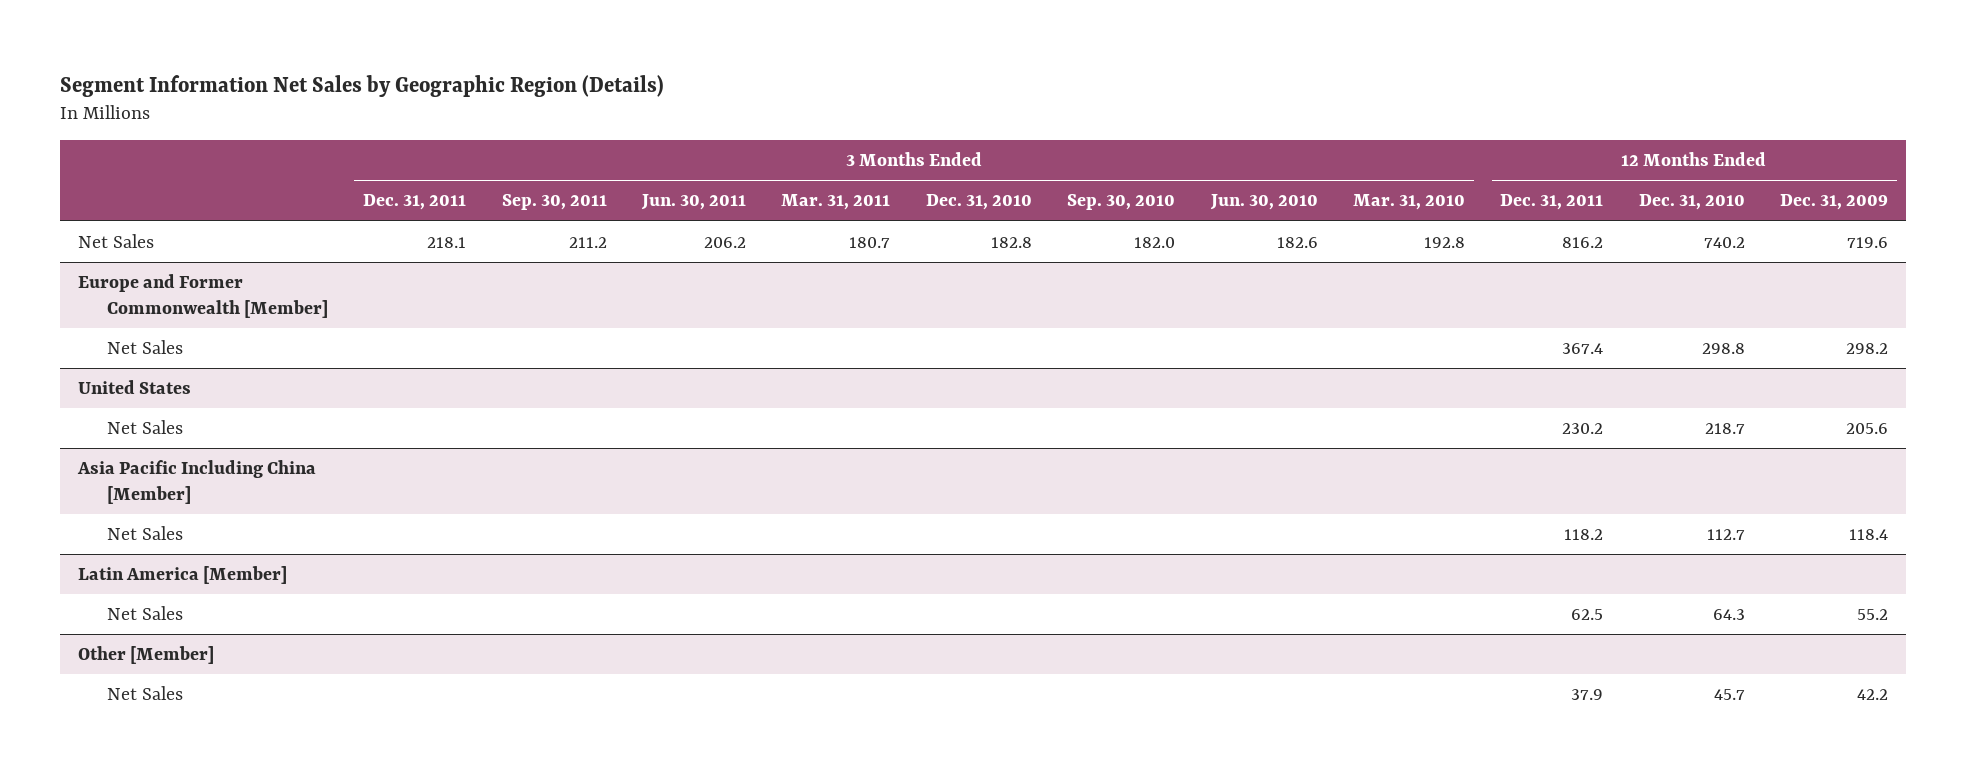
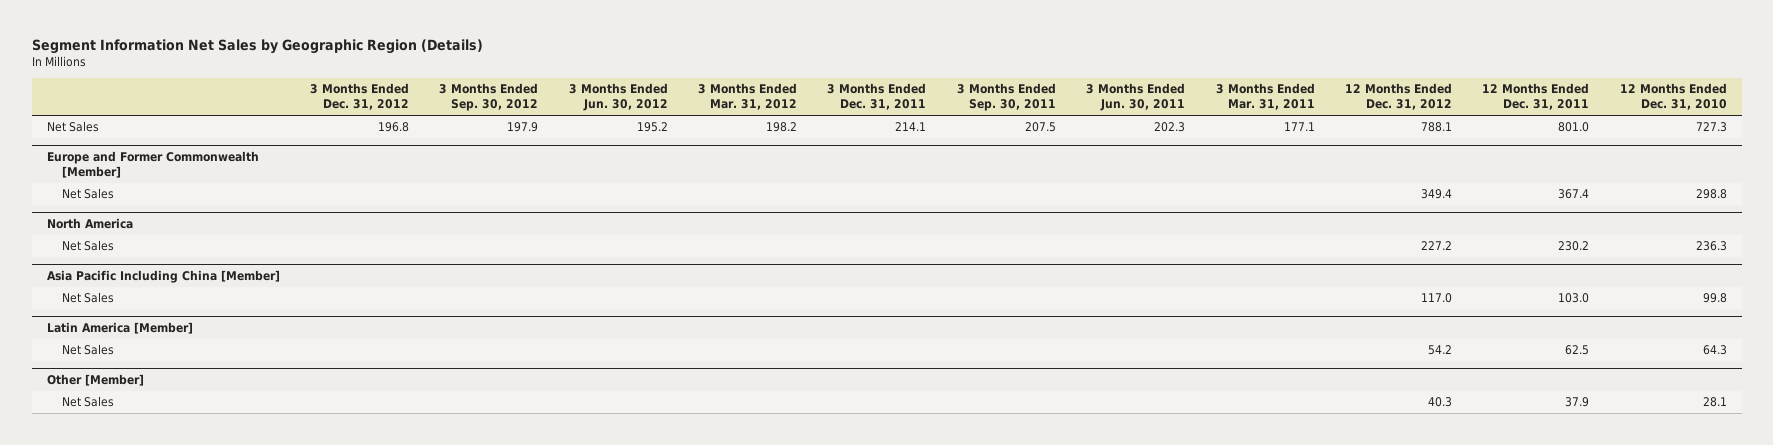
- | 3 Months Ended Dec. 31, 2011 | 3 Months Ended Sep. 30, 2011 | 3 Months Ended Jun. 30, 2011 | 3 Months Ended Mar. 31, 2011 | 3 Months Ended Dec. 31, 2010 | 3 Months Ended Sep. 30, 2010 | 3 Months Ended Jun. 30, 2010 | 3 Months Ended Mar. 31, 2010 | 12 Months Ended Dec. 31, 2011 | 12 Months Ended Dec. 31, 2010 | 12 Months Ended Dec. 31, 2009
+ | 3 Months Ended Dec. 31, 2012 | 3 Months Ended Sep. 30, 2012 | 3 Months Ended Jun. 30, 2012 | 3 Months Ended Mar. 31, 2012 | 3 Months Ended Dec. 31, 2011 | 3 Months Ended Sep. 30, 2011 | 3 Months Ended Jun. 30, 2011 | 3 Months Ended Mar. 31, 2011 | 12 Months Ended Dec. 31, 2012 | 12 Months Ended Dec. 31, 2011 | 12 Months Ended Dec. 31, 2010
- Net Sales | 218.1 | 211.2 | 206.2 | 180.7 | 182.8 | 182.0 | 182.6 | 192.8 | 816.2 | 740.2 | 719.6
+ Net Sales | 196.8 | 197.9 | 195.2 | 198.2 | 214.1 | 207.5 | 202.3 | 177.1 | 788.1 | 801.0 | 727.3
- United States
- Net Sales | | | | | | | | | 230.2 | 218.7 | 205.6
+ North America
+ Net Sales | | | | | | | | | 227.2 | 230.2 | 236.3
@ Asia Pacific Including China [Member]
- Net Sales | | | | | | | | | 118.2 | 112.7 | 118.4
+ Net Sales | | | | | | | | | 117.0 | 103.0 | 99.8
@ Other [Member]
- Net Sales | | | | | | | | | 37.9 | 45.7 | 42.2
+ Net Sales | | | | | | | | | 40.3 | 37.9 | 28.1

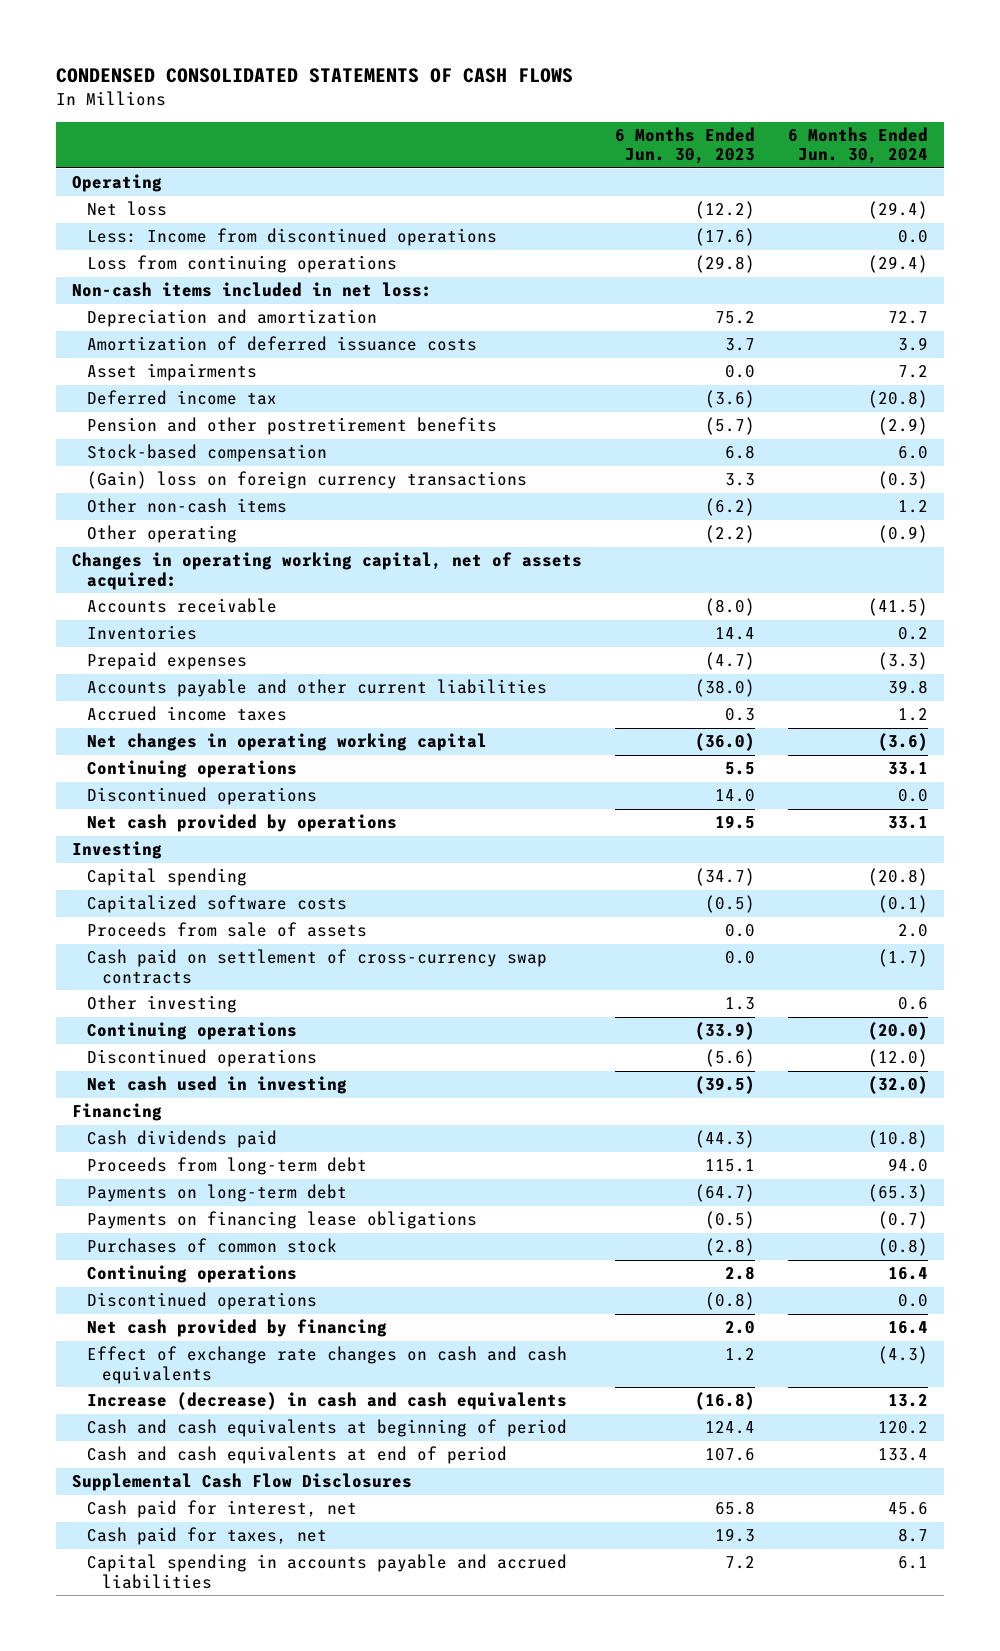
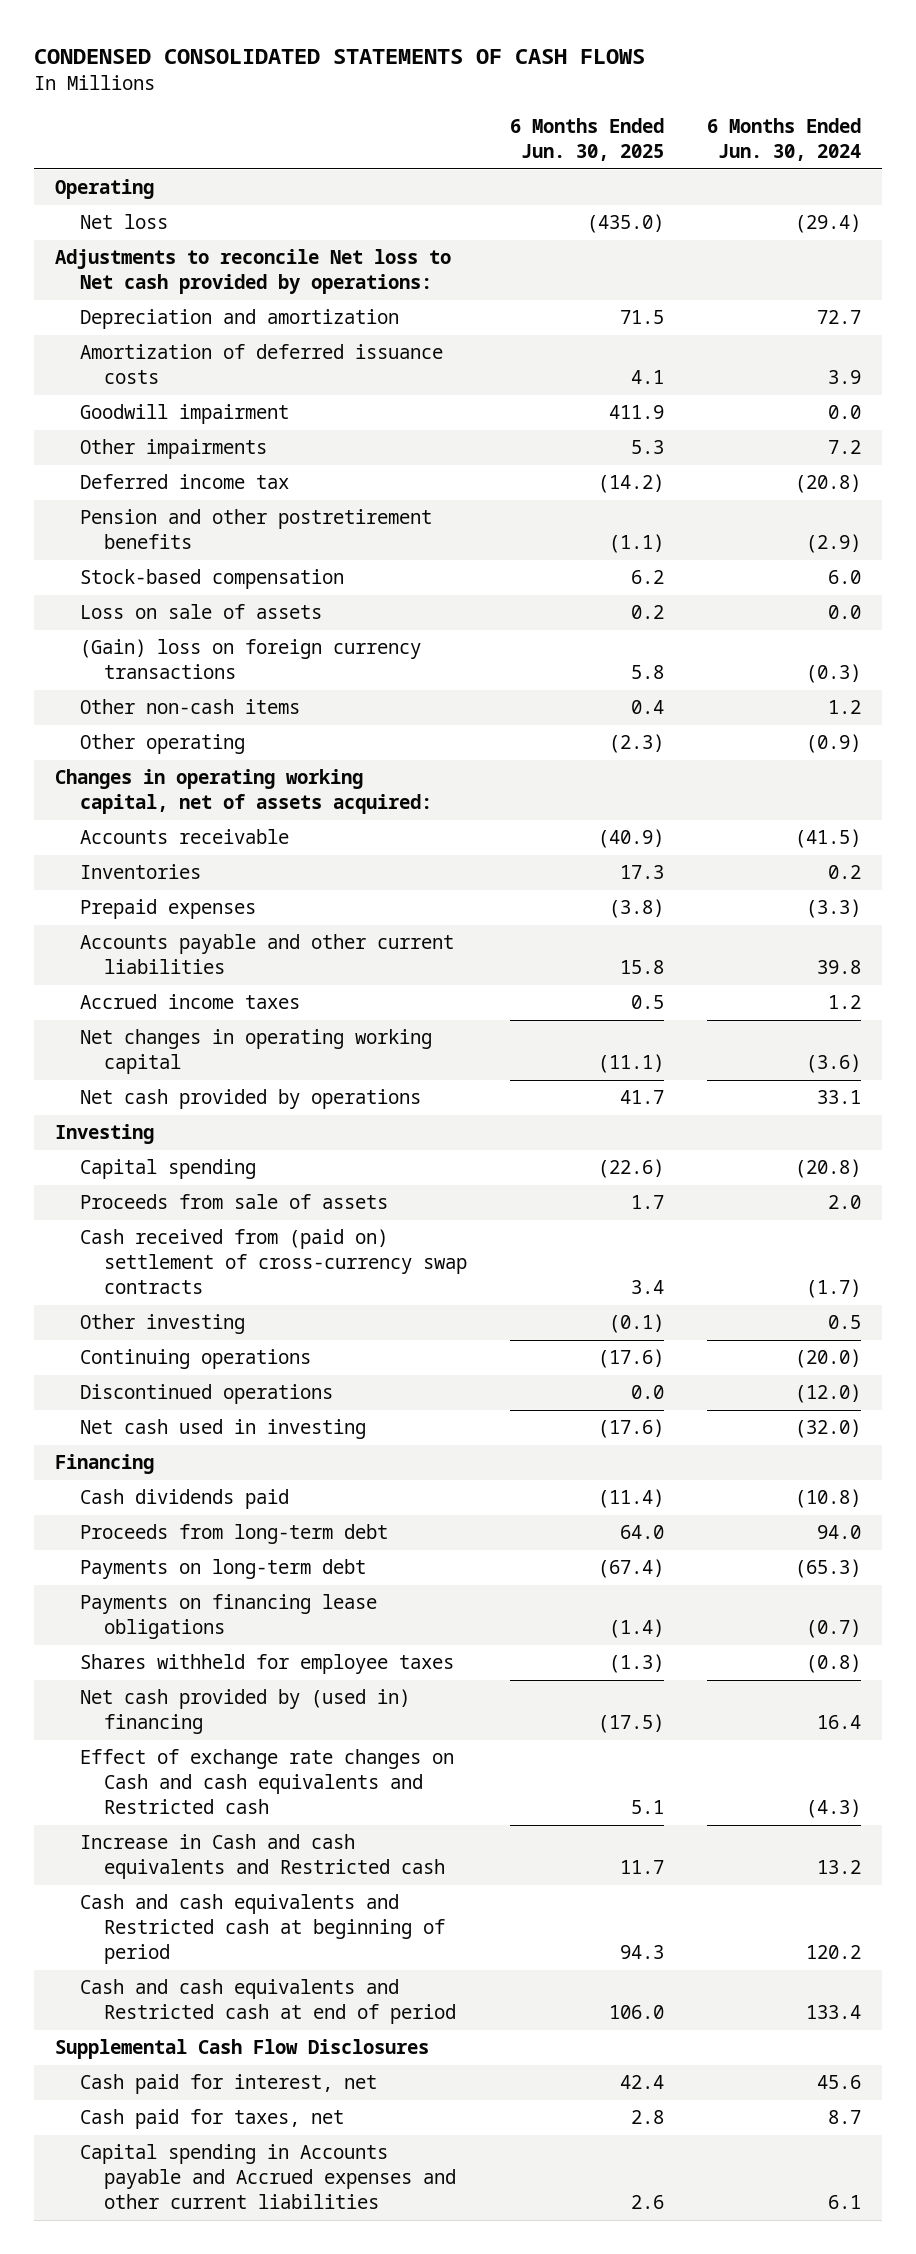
- | 6 Months Ended Jun. 30, 2023 | 6 Months Ended Jun. 30, 2024
+ | 6 Months Ended Jun. 30, 2025 | 6 Months Ended Jun. 30, 2024
- Less: Income from discontinued operations | (17.6) | 0.0
- Loss from continuing operations | (29.8) | (29.4)
- Non-cash items included in net loss:
+ Adjustments to reconcile Net loss to Net cash provided by operations:
- Asset impairments | 0.0 | 7.2
+ Goodwill impairment | 411.9 | 0.0
+ Other impairments | 5.3 | 7.2
+ Loss on sale of assets | 0.2 | 0.0
- Continuing operations | 5.5 | 33.1
- Discontinued operations | 14.0 | 0.0
- Capitalized software costs | (0.5) | (0.1)
- Cash paid on settlement of cross-currency swap contracts | 0.0 | (1.7)
- Other investing | 1.3 | 0.6
+ Cash received from (paid on) settlement of cross-currency swap contracts | 3.4 | (1.7)
+ Other investing | (0.1) | 0.5
- Purchases of common stock | (2.8) | (0.8)
- Continuing operations | 2.8 | 16.4
- Discontinued operations | (0.8) | 0.0
- Net cash provided by financing | 2.0 | 16.4
- Effect of exchange rate changes on cash and cash equivalents | 1.2 | (4.3)
- Increase (decrease) in cash and cash equivalents | (16.8) | 13.2
- Cash and cash equivalents at beginning of period | 124.4 | 120.2
- Cash and cash equivalents at end of period | 107.6 | 133.4
+ Shares withheld for employee taxes | (1.3) | (0.8)
+ Net cash provided by (used in) financing | (17.5) | 16.4
+ Effect of exchange rate changes on Cash and cash equivalents and Restricted cash | 5.1 | (4.3)
+ Increase in Cash and cash equivalents and Restricted cash | 11.7 | 13.2
+ Cash and cash equivalents and Restricted cash at beginning of period | 94.3 | 120.2
+ Cash and cash equivalents and Restricted cash at end of period | 106.0 | 133.4
- Capital spending in accounts payable and accrued liabilities | 7.2 | 6.1
+ Capital spending in Accounts payable and Accrued expenses and other current liabilities | 2.6 | 6.1

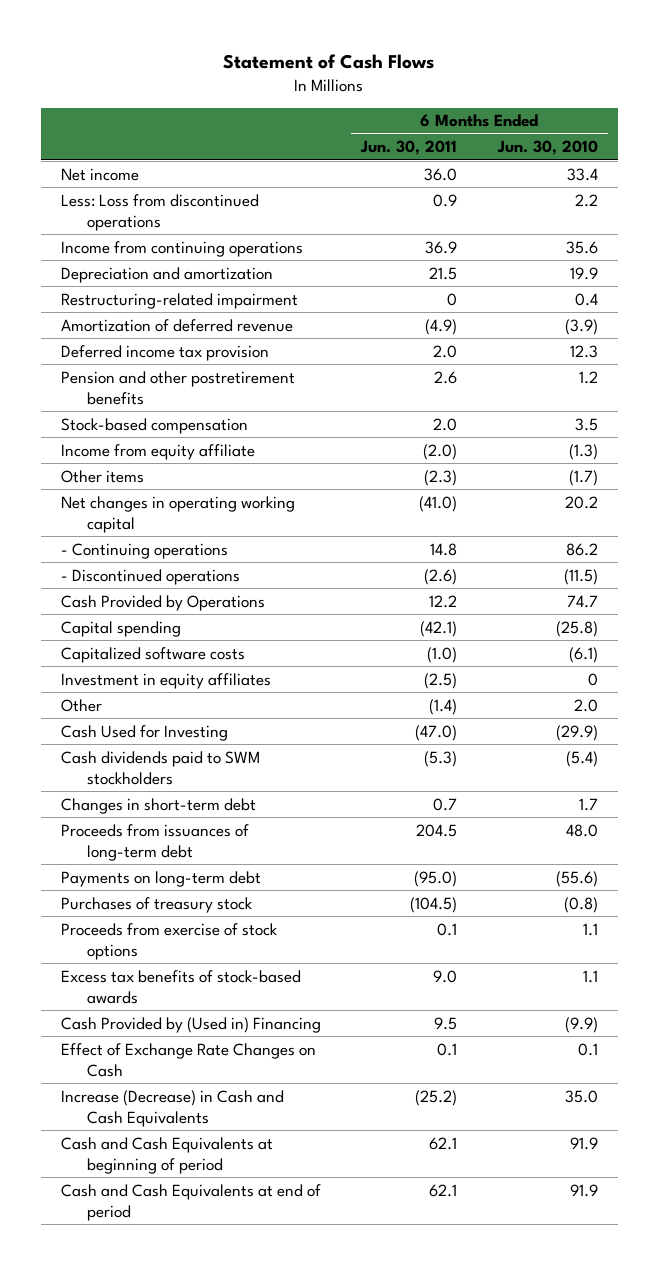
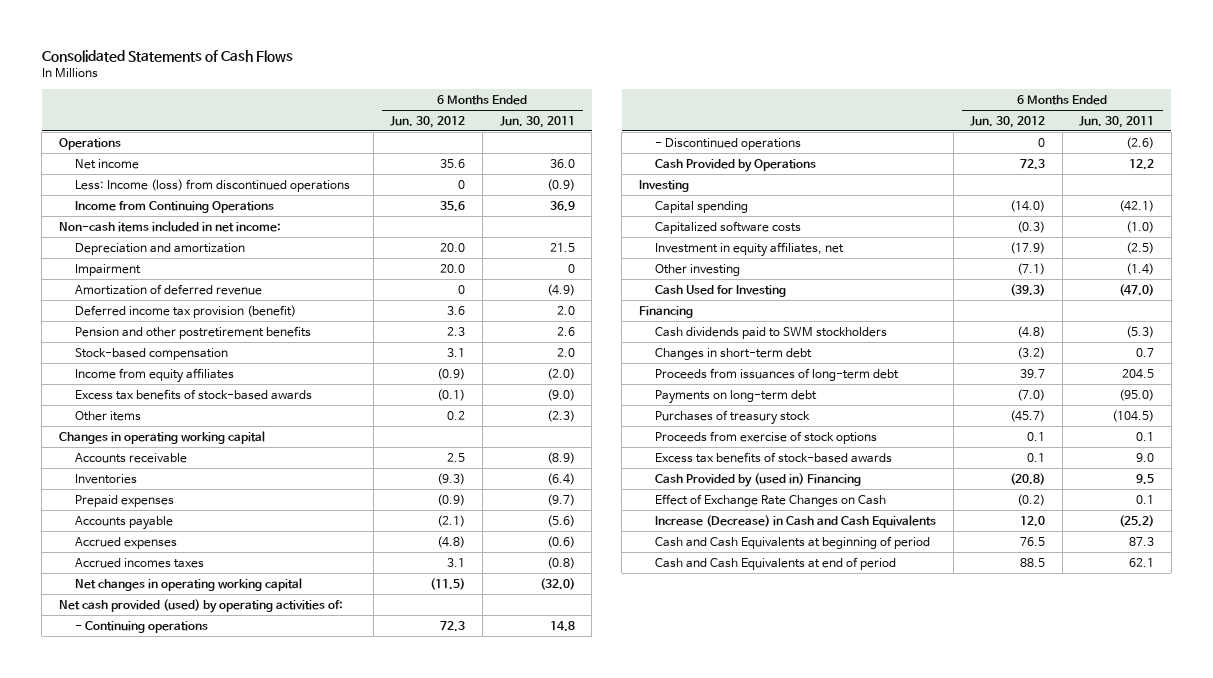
- Statement of Cash Flows
+ Consolidated Statements of Cash Flows
- | 6 Months Ended Jun. 30, 2011 | 6 Months Ended Jun. 30, 2010
+ | 6 Months Ended Jun. 30, 2012 | 6 Months Ended Jun. 30, 2011
+ Operations
- Less: Loss from discontinued operations | 0.9 | 2.2
- Income from continuing operations | 36.9 | 35.6
+ Less: Income (loss) from discontinued operations | 0 | (0.9)
+ Income from Continuing Operations | 35.6 | 36.9
+ Non-cash items included in net income:
- Restructuring-related impairment | 0 | 0.4
+ Impairment | 20.0 | 0
- Deferred income tax provision | 2.0 | 12.3
+ Deferred income tax provision (benefit) | 3.6 | 2.0
- Income from equity affiliate | (2.0) | (1.3)
+ Income from equity affiliates | (0.9) | (2.0)
+ Excess tax benefits of stock-based awards | (0.1) | (9.0)
- Net changes in operating working capital | (41.0) | 20.2
+ Changes in operating working capital
+ Accounts receivable | 2.5 | (8.9)
+ Inventories | (9.3) | (6.4)
+ Prepaid expenses | (0.9) | (9.7)
+ Accounts payable | (2.1) | (5.6)
+ Accrued expenses | (4.8) | (0.6)
+ Accrued incomes taxes | 3.1 | (0.8)
+ Net changes in operating working capital | (11.5) | (32.0)
+ Net cash provided (used) by operating activities of:
+ Investing
- Investment in equity affiliates | (2.5) | 0
- Other | (1.4) | 2.0
+ Investment in equity affiliates, net | (17.9) | (2.5)
+ Other investing | (7.1) | (1.4)
+ Financing
- Cash Provided by (Used in) Financing | 9.5 | (9.9)
+ Cash Provided by (used in) Financing | (20.8) | 9.5
- Cash and Cash Equivalents at beginning of period | 62.1 | 91.9
+ Cash and Cash Equivalents at beginning of period | 76.5 | 87.3

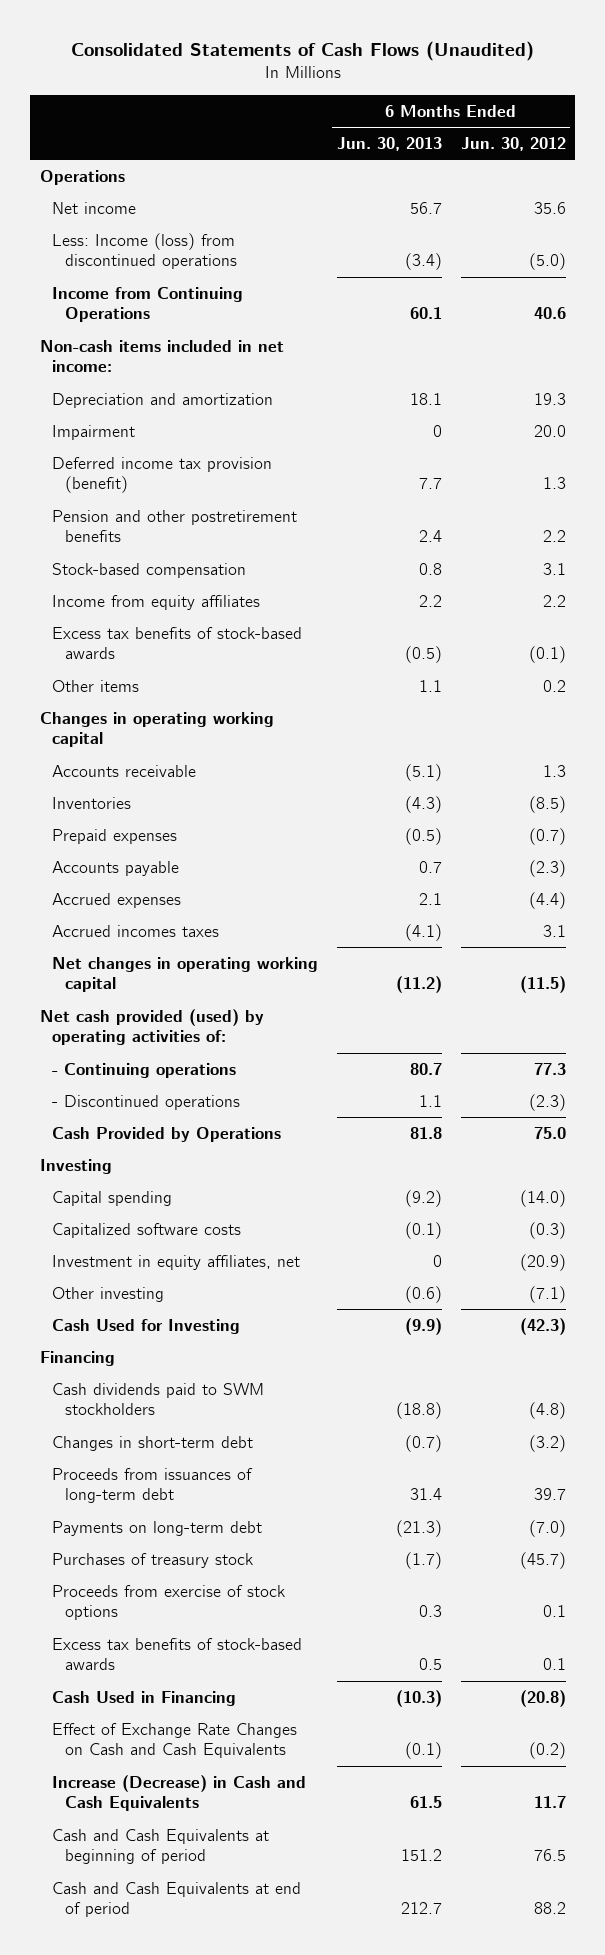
- Consolidated Statements of Cash Flows
+ Consolidated Statements of Cash Flows (Unaudited)
- | 6 Months Ended Jun. 30, 2012 | 6 Months Ended Jun. 30, 2011
+ | 6 Months Ended Jun. 30, 2013 | 6 Months Ended Jun. 30, 2012
- Less: Income (loss) from discontinued operations | 0 | (0.9)
- Income from Continuing Operations | 35.6 | 36.9
+ Less: Income (loss) from discontinued operations | (3.4) | (5.0)
+ Income from Continuing Operations | 60.1 | 40.6
- Depreciation and amortization | 20.0 | 21.5
+ Depreciation and amortization | 18.1 | 19.3
- Amortization of deferred revenue | 0 | (4.9)
- Deferred income tax provision (benefit) | 3.6 | 2.0
- Pension and other postretirement benefits | 2.3 | 2.6
+ Deferred income tax provision (benefit) | 7.7 | 1.3
+ Pension and other postretirement benefits | 2.4 | 2.2
- Income from equity affiliates | (0.9) | (2.0)
+ Income from equity affiliates | 2.2 | 2.2
- Accounts receivable | 2.5 | (8.9)
- Inventories | (9.3) | (6.4)
- Prepaid expenses | (0.9) | (9.7)
- Accounts payable | (2.1) | (5.6)
- Accrued expenses | (4.8) | (0.6)
+ Accounts receivable | (5.1) | 1.3
+ Inventories | (4.3) | (8.5)
+ Prepaid expenses | (0.5) | (0.7)
+ Accounts payable | 0.7 | (2.3)
+ Accrued expenses | 2.1 | (4.4)
- - Continuing operations | 72.3 | 14.8
- - Discontinued operations | 0 | (2.6)
- Cash Provided by Operations | 72.3 | 12.2
+ - Continuing operations | 80.7 | 77.3
+ - Discontinued operations | 1.1 | (2.3)
+ Cash Provided by Operations | 81.8 | 75.0
- Investment in equity affiliates, net | (17.9) | (2.5)
+ Investment in equity affiliates, net | 0 | (20.9)
- Cash Used for Investing | (39.3) | (47.0)
+ Cash Used for Investing | (9.9) | (42.3)
- Cash Provided by (used in) Financing | (20.8) | 9.5
- Effect of Exchange Rate Changes on Cash | (0.2) | 0.1
- Increase (Decrease) in Cash and Cash Equivalents | 12.0 | (25.2)
+ Cash Used in Financing | (10.3) | (20.8)
+ Effect of Exchange Rate Changes on Cash and Cash Equivalents | (0.1) | (0.2)
+ Increase (Decrease) in Cash and Cash Equivalents | 61.5 | 11.7
- Cash and Cash Equivalents at end of period | 88.5 | 62.1
+ Cash and Cash Equivalents at end of period | 212.7 | 88.2

